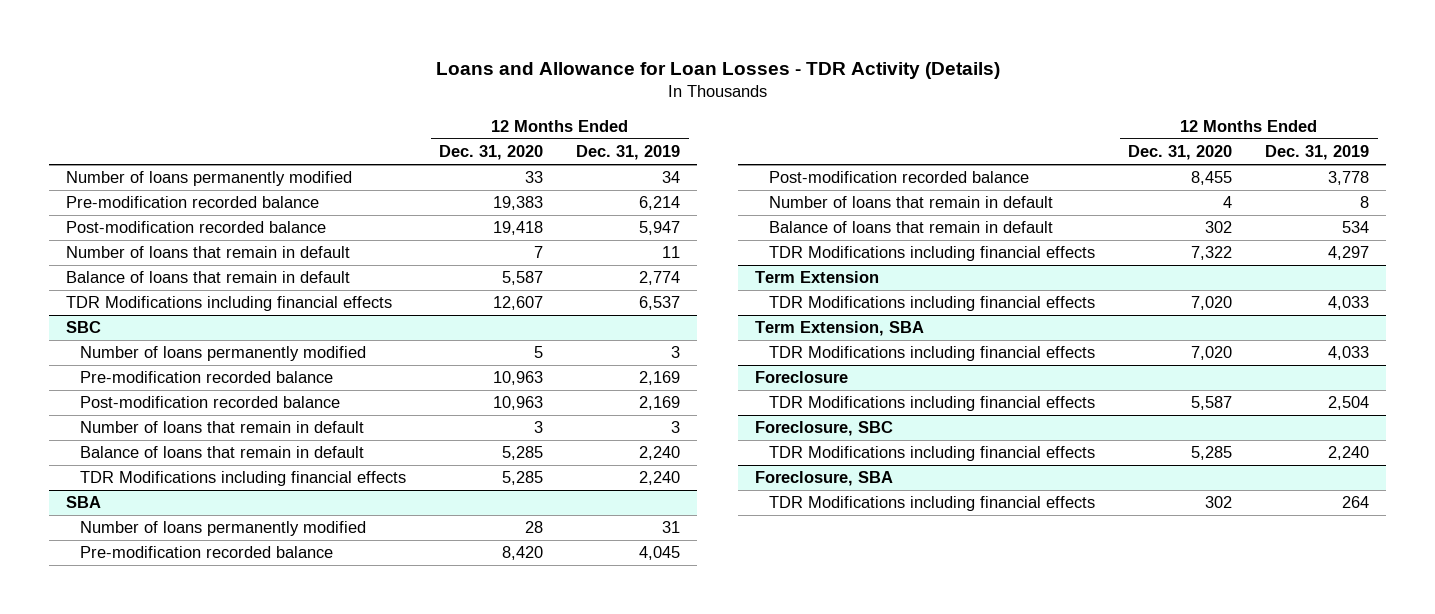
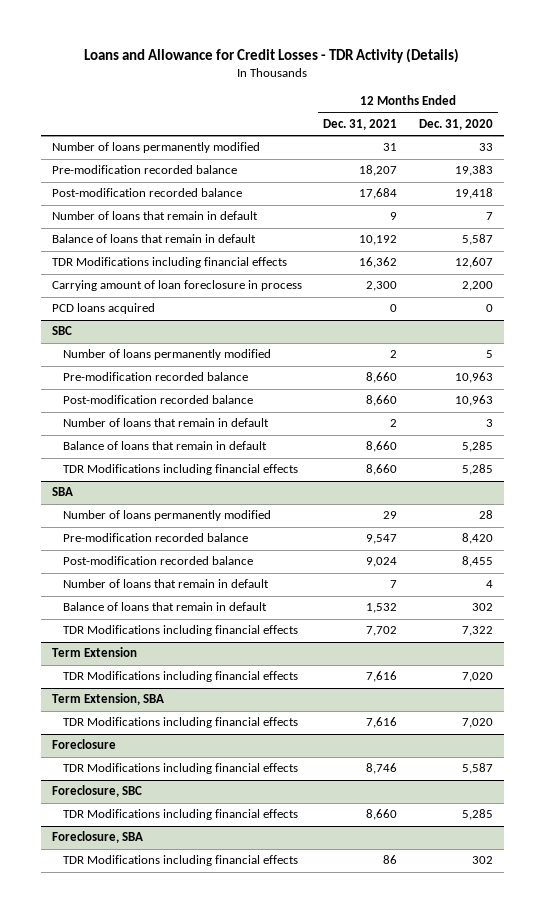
- Loans and Allowance for Loan Losses - TDR Activity (Details)
+ Loans and Allowance for Credit Losses - TDR Activity (Details)
- | 12 Months Ended Dec. 31, 2020 | 12 Months Ended Dec. 31, 2019
+ | 12 Months Ended Dec. 31, 2021 | 12 Months Ended Dec. 31, 2020
+ Carrying amount of loan foreclosure in process | 2,300 | 2,200
+ PCD loans acquired | 0 | 0

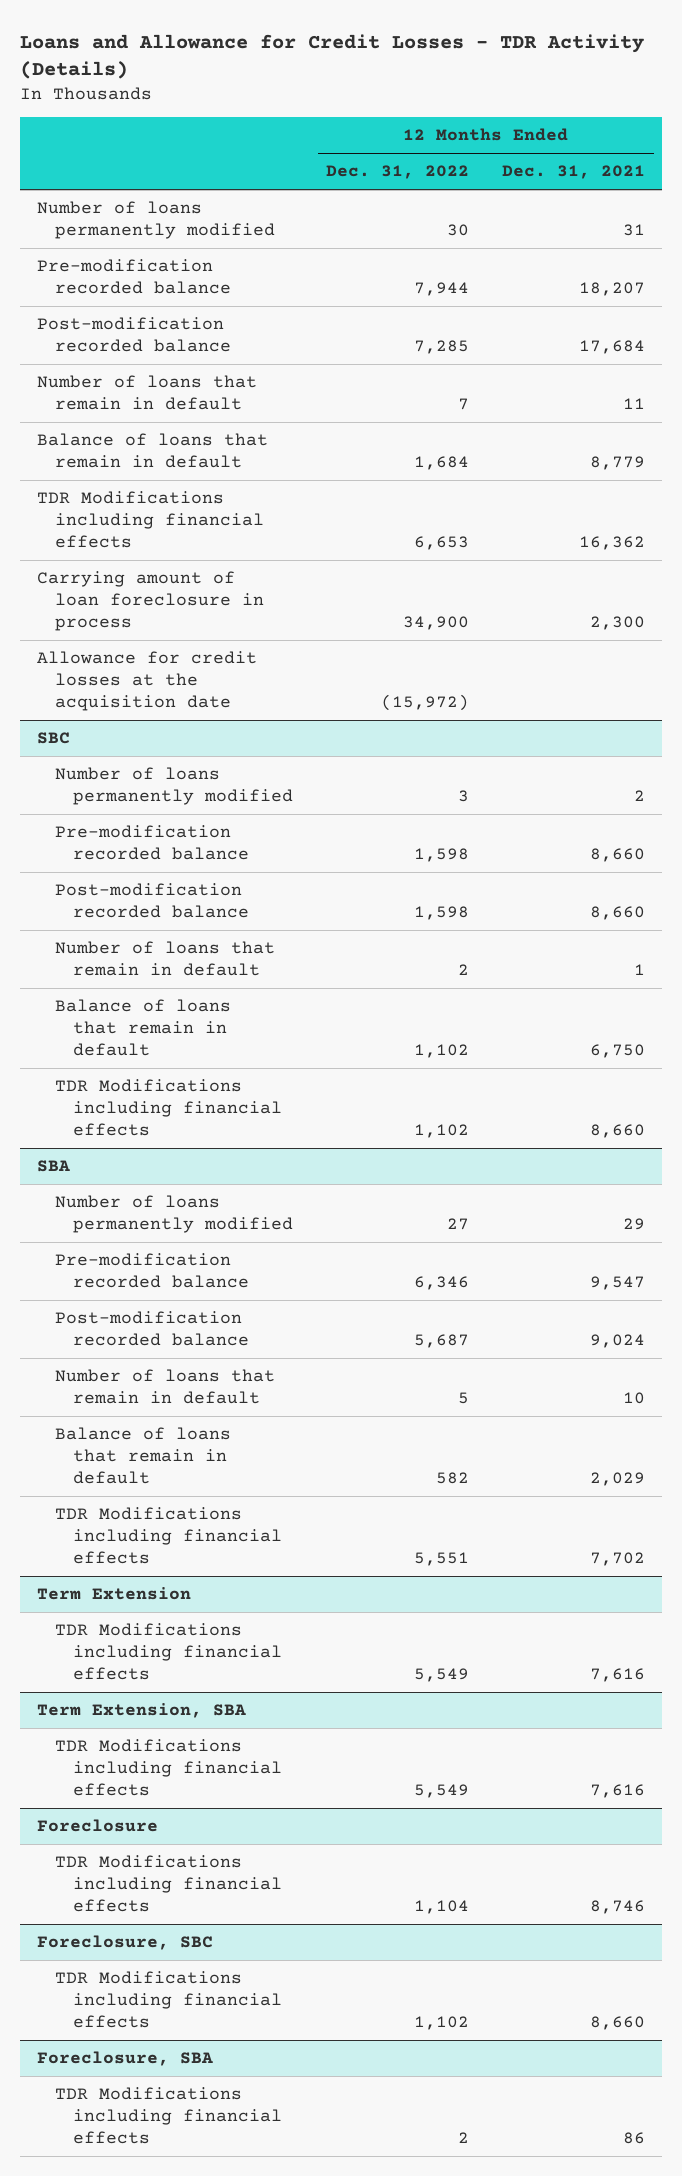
- | 12 Months Ended Dec. 31, 2021 | 12 Months Ended Dec. 31, 2020
+ | 12 Months Ended Dec. 31, 2022 | 12 Months Ended Dec. 31, 2021
- Number of loans that remain in default | 9 | 7
- Balance of loans that remain in default | 10,192 | 5,587
+ Number of loans that remain in default | 7 | 11
+ Balance of loans that remain in default | 1,684 | 8,779
- PCD loans acquired | 0 | 0
+ Allowance for credit losses at the acquisition date | (15,972) |
@ SBC
- Number of loans that remain in default | 2 | 3
- Balance of loans that remain in default | 8,660 | 5,285
+ Number of loans that remain in default | 2 | 1
+ Balance of loans that remain in default | 1,102 | 6,750
@ SBA
- Number of loans that remain in default | 7 | 4
- Balance of loans that remain in default | 1,532 | 302
+ Number of loans that remain in default | 5 | 10
+ Balance of loans that remain in default | 582 | 2,029

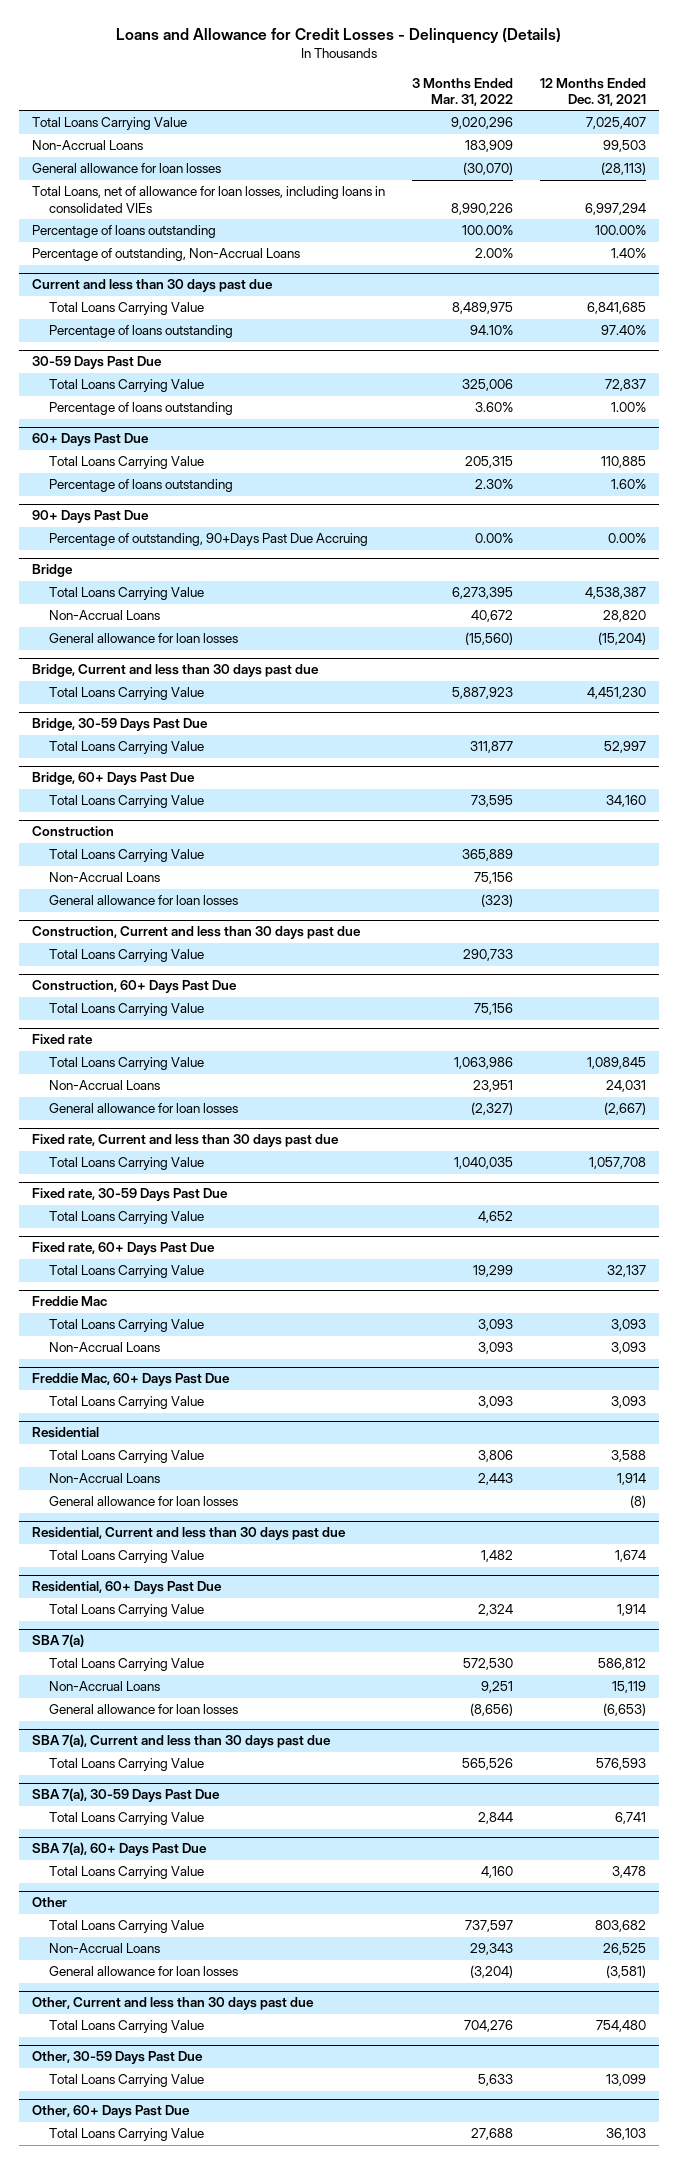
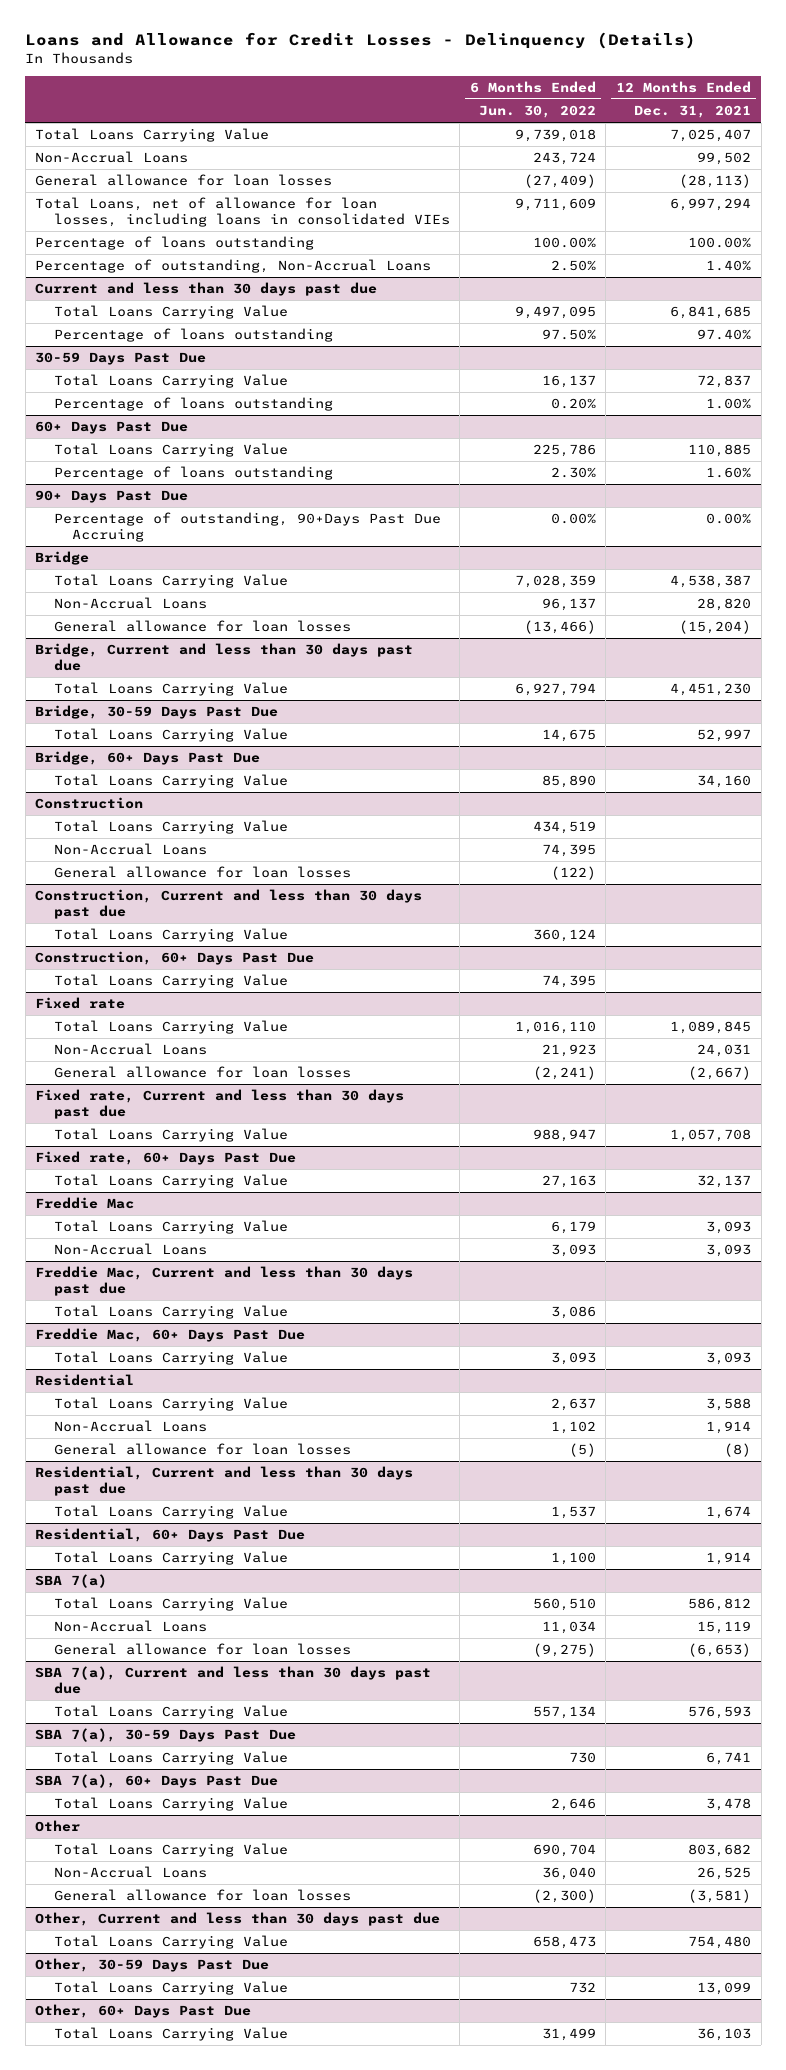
- | 3 Months Ended Mar. 31, 2022 | 12 Months Ended Dec. 31, 2021
+ | 6 Months Ended Jun. 30, 2022 | 12 Months Ended Dec. 31, 2021
- Non-Accrual Loans | 183,909 | 99,503
+ Non-Accrual Loans | 243,724 | 99,502
- Fixed rate, 30-59 Days Past Due
- Total Loans Carrying Value | 4,652 |
+ Freddie Mac, Current and less than 30 days past due
+ Total Loans Carrying Value | 3,086 |

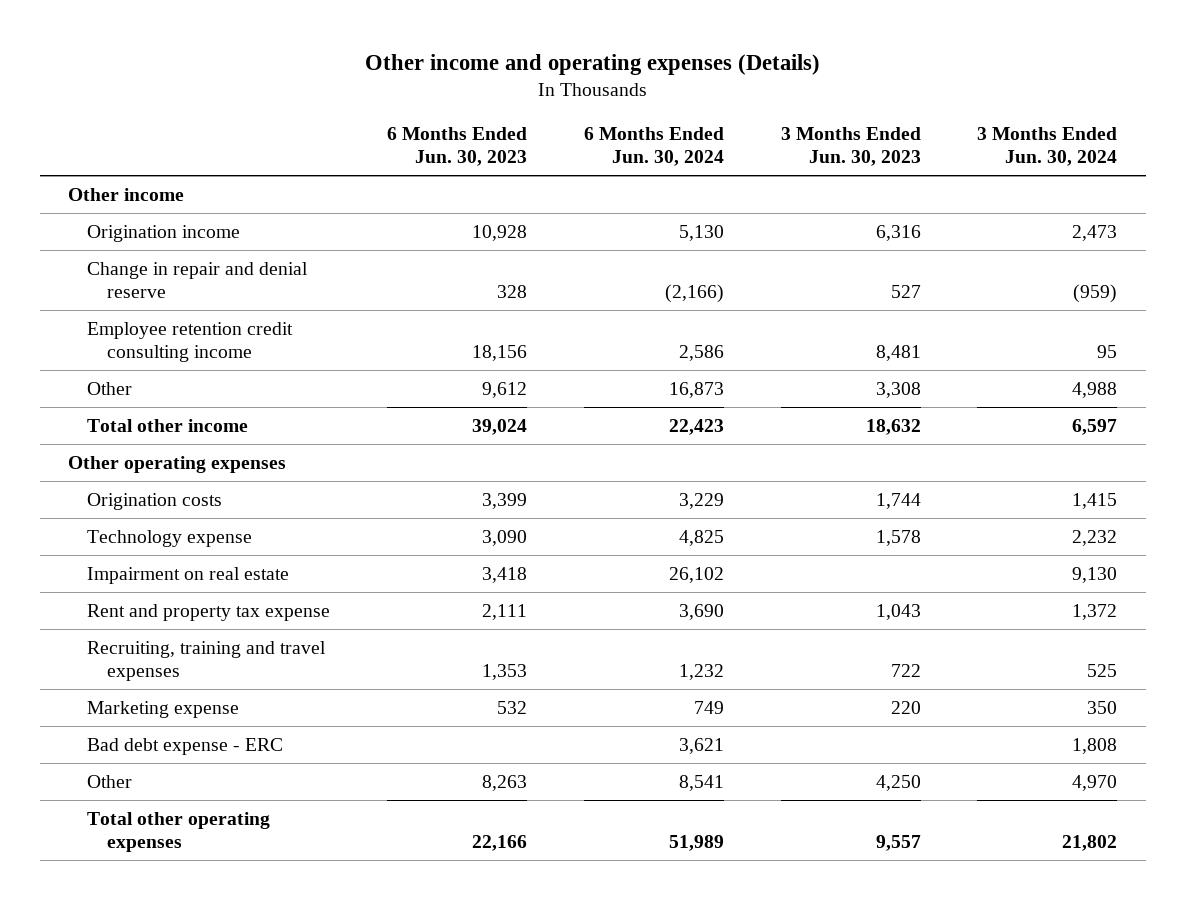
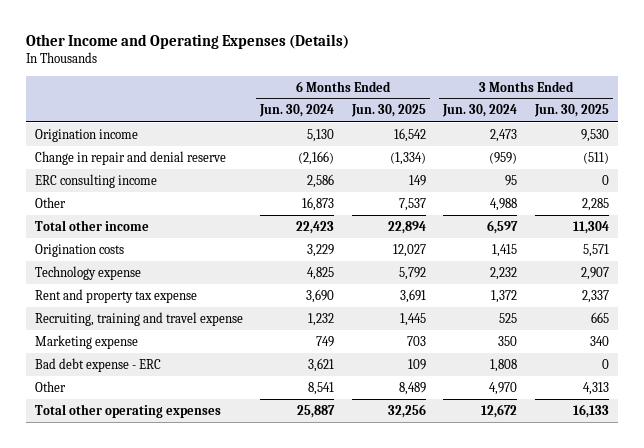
- Other income and operating expenses (Details)
+ Other Income and Operating Expenses (Details)
- | 6 Months Ended Jun. 30, 2023 | 6 Months Ended Jun. 30, 2024 | 3 Months Ended Jun. 30, 2023 | 3 Months Ended Jun. 30, 2024
+ | 6 Months Ended Jun. 30, 2024 | 6 Months Ended Jun. 30, 2025 | 3 Months Ended Jun. 30, 2024 | 3 Months Ended Jun. 30, 2025
- Other income
- Employee retention credit consulting income | 18,156 | 2,586 | 8,481 | 95
+ ERC consulting income | 2,586 | 149 | 95 | 0
- Other operating expenses
- Impairment on real estate | 3,418 | 26,102 | | 9,130
- Recruiting, training and travel expenses | 1,353 | 1,232 | 722 | 525
+ Recruiting, training and travel expense | 1,232 | 1,445 | 525 | 665
- Total other operating expenses | 22,166 | 51,989 | 9,557 | 21,802
+ Total other operating expenses | 25,887 | 32,256 | 12,672 | 16,133

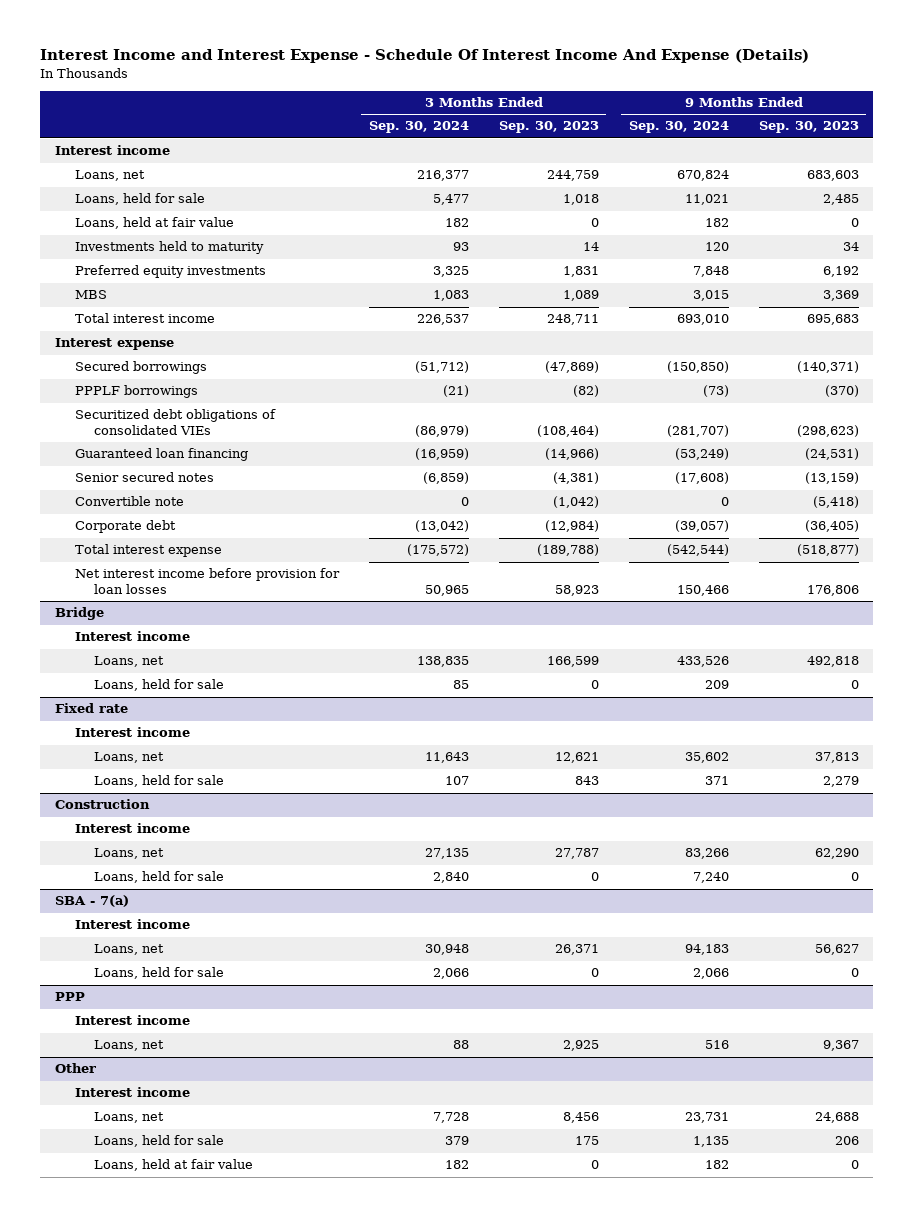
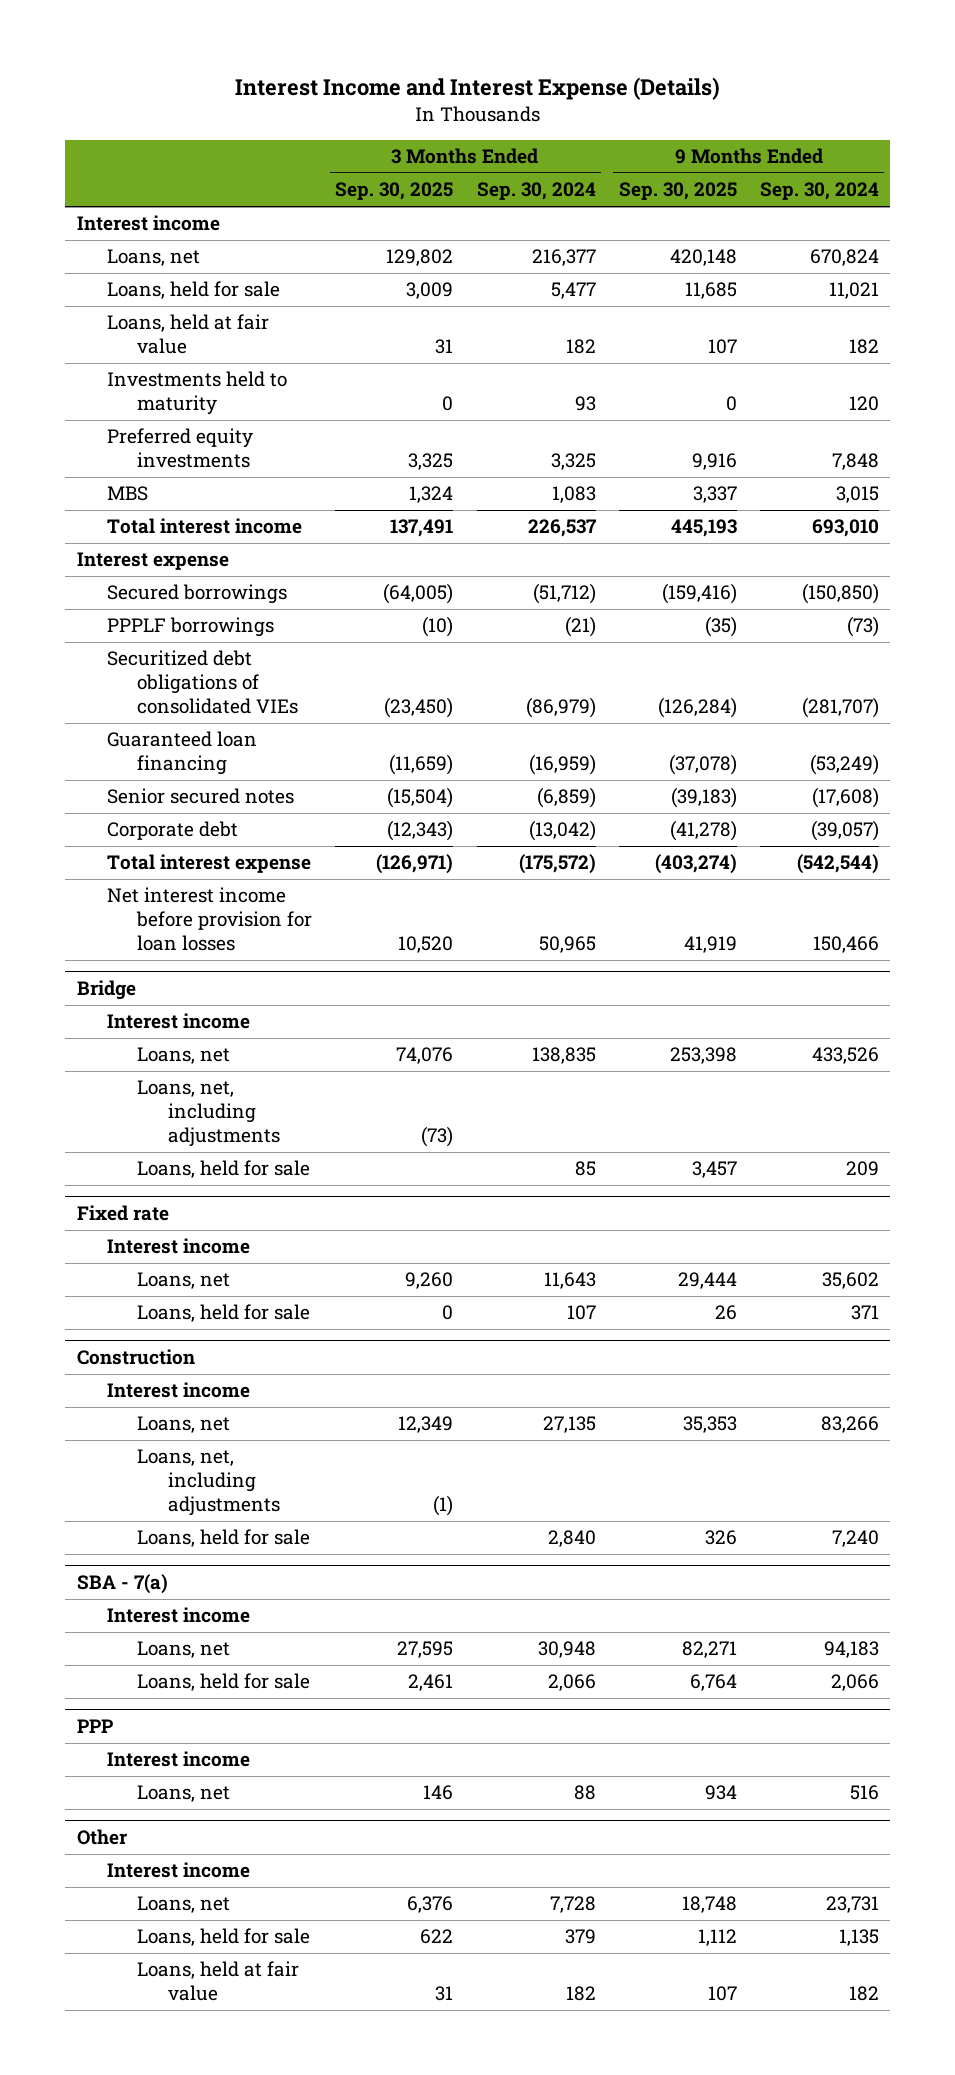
- Interest Income and Interest Expense - Schedule Of Interest Income And Expense (Details)
+ Interest Income and Interest Expense (Details)
- | 3 Months Ended Sep. 30, 2024 | 3 Months Ended Sep. 30, 2023 | 9 Months Ended Sep. 30, 2024 | 9 Months Ended Sep. 30, 2023
+ | 3 Months Ended Sep. 30, 2025 | 3 Months Ended Sep. 30, 2024 | 9 Months Ended Sep. 30, 2025 | 9 Months Ended Sep. 30, 2024
- Convertible note | 0 | (1,042) | 0 | (5,418)
@ Bridge
+ Loans, net, including adjustments | (73) | | |
@ Construction
+ Loans, net, including adjustments | (1) | | |

